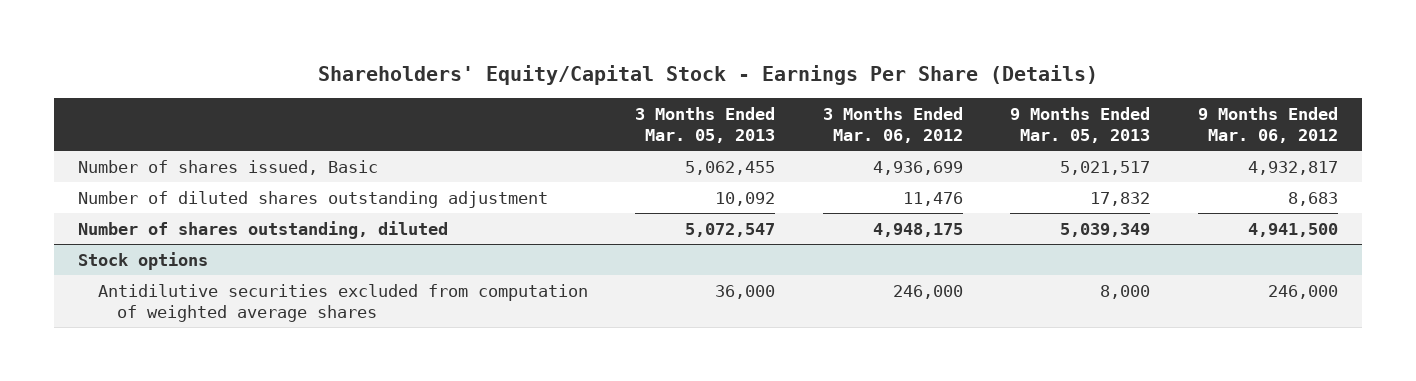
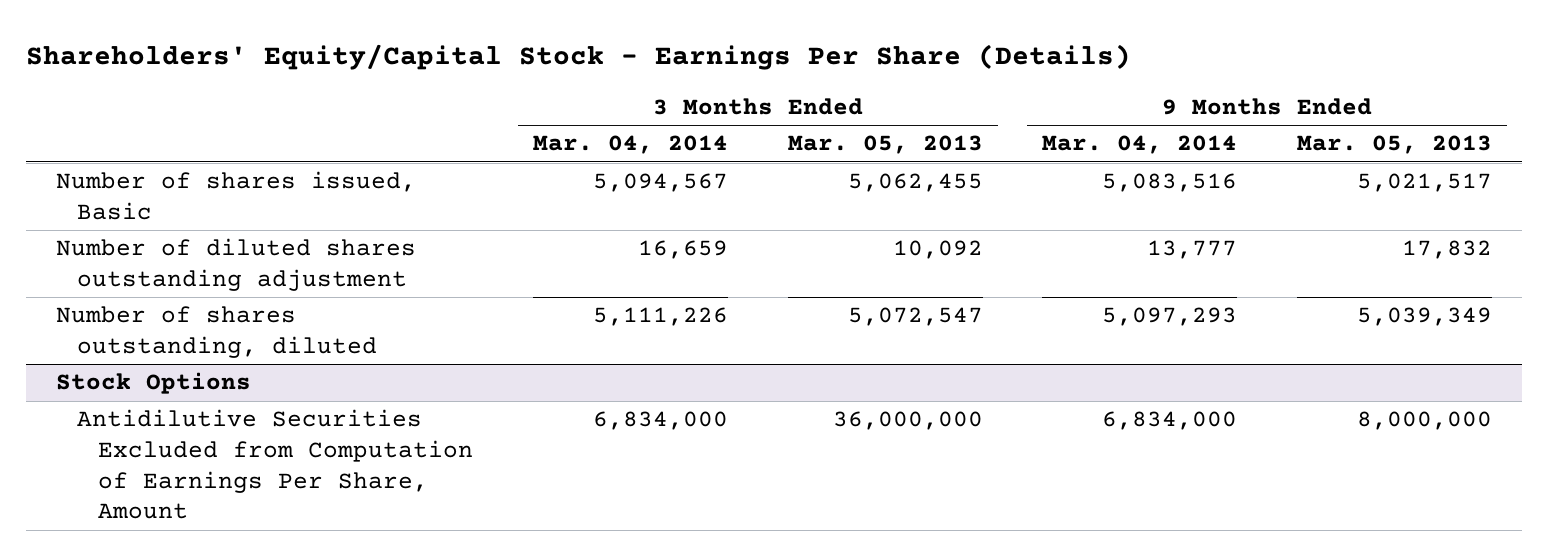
- | 3 Months Ended Mar. 05, 2013 | 3 Months Ended Mar. 06, 2012 | 9 Months Ended Mar. 05, 2013 | 9 Months Ended Mar. 06, 2012
+ | 3 Months Ended Mar. 04, 2014 | 3 Months Ended Mar. 05, 2013 | 9 Months Ended Mar. 04, 2014 | 9 Months Ended Mar. 05, 2013
- Stock options
- Antidilutive securities excluded from computation of weighted average shares | 36,000 | 246,000 | 8,000 | 246,000
+ Stock Options
+ Antidilutive Securities Excluded from Computation of Earnings Per Share, Amount | 6,834,000 | 36,000,000 | 6,834,000 | 8,000,000

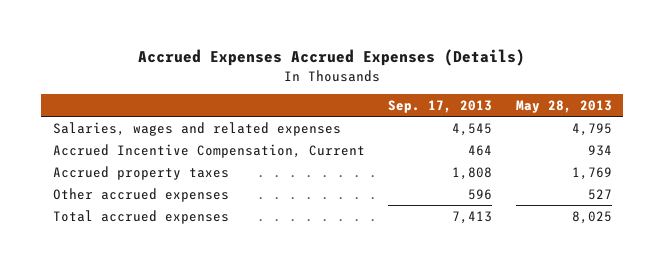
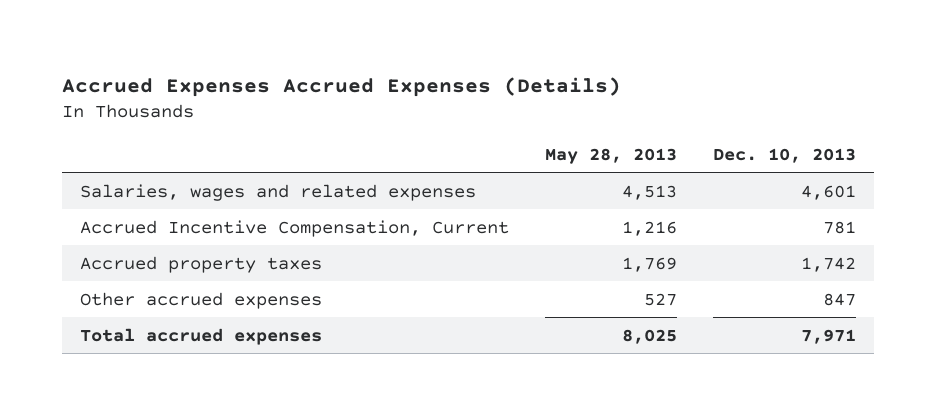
- | Sep. 17, 2013 | May 28, 2013
+ | May 28, 2013 | Dec. 10, 2013
- Salaries, wages and related expenses | 4,545 | 4,795
- Accrued Incentive Compensation, Current | 464 | 934
+ Salaries, wages and related expenses | 4,513 | 4,601
+ Accrued Incentive Compensation, Current | 1,216 | 781

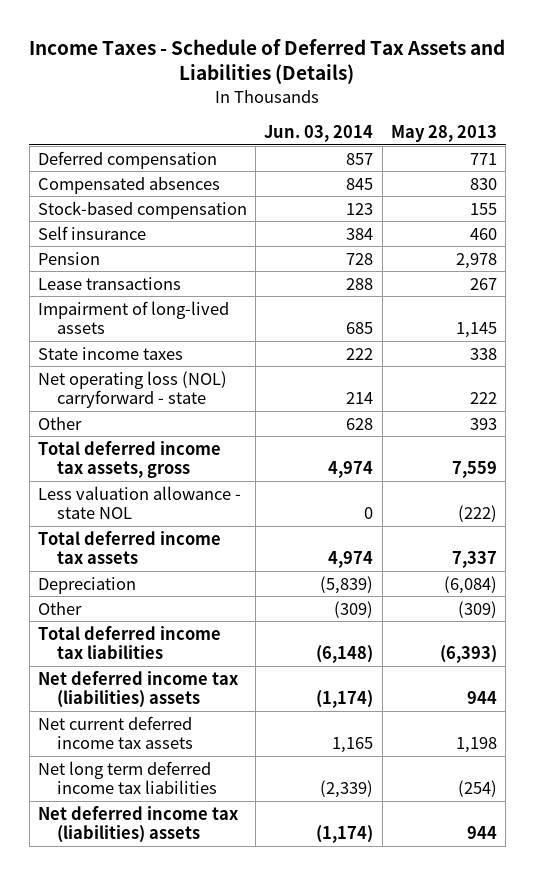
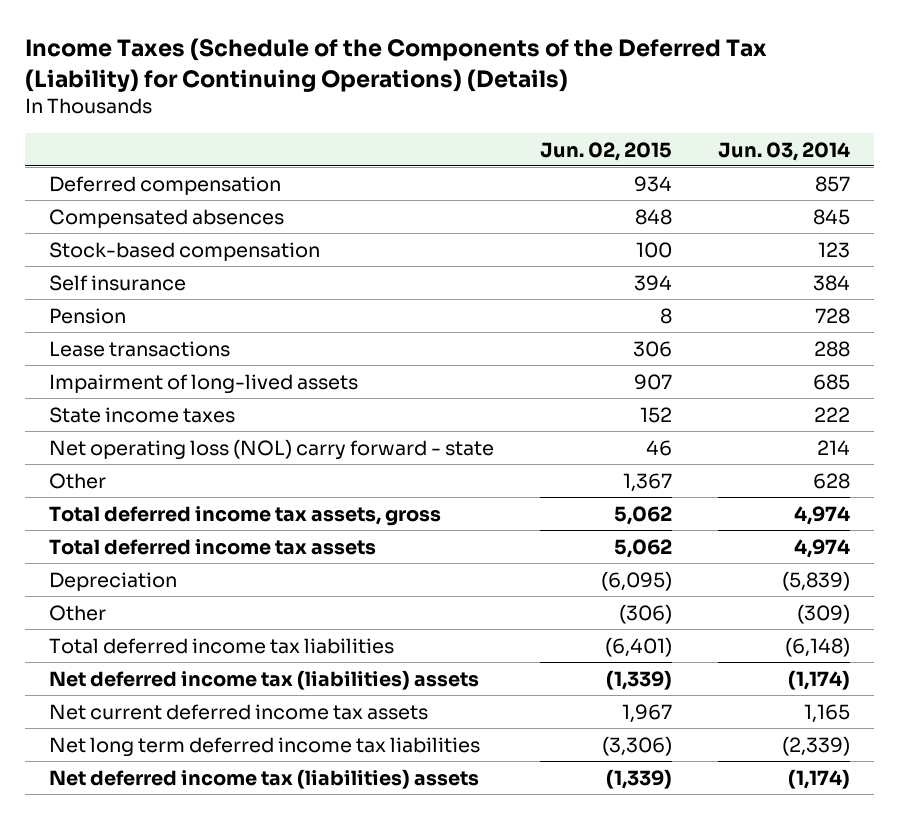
- Income Taxes - Schedule of Deferred Tax Assets and Liabilities (Details)
+ Income Taxes (Schedule of the Components of the Deferred Tax (Liability) for Continuing Operations) (Details)
- | Jun. 03, 2014 | May 28, 2013
+ | Jun. 02, 2015 | Jun. 03, 2014
- Net operating loss (NOL) carryforward - state | 214 | 222
+ Net operating loss (NOL) carry forward - state | 46 | 214
- Less valuation allowance - state NOL | 0 | (222)

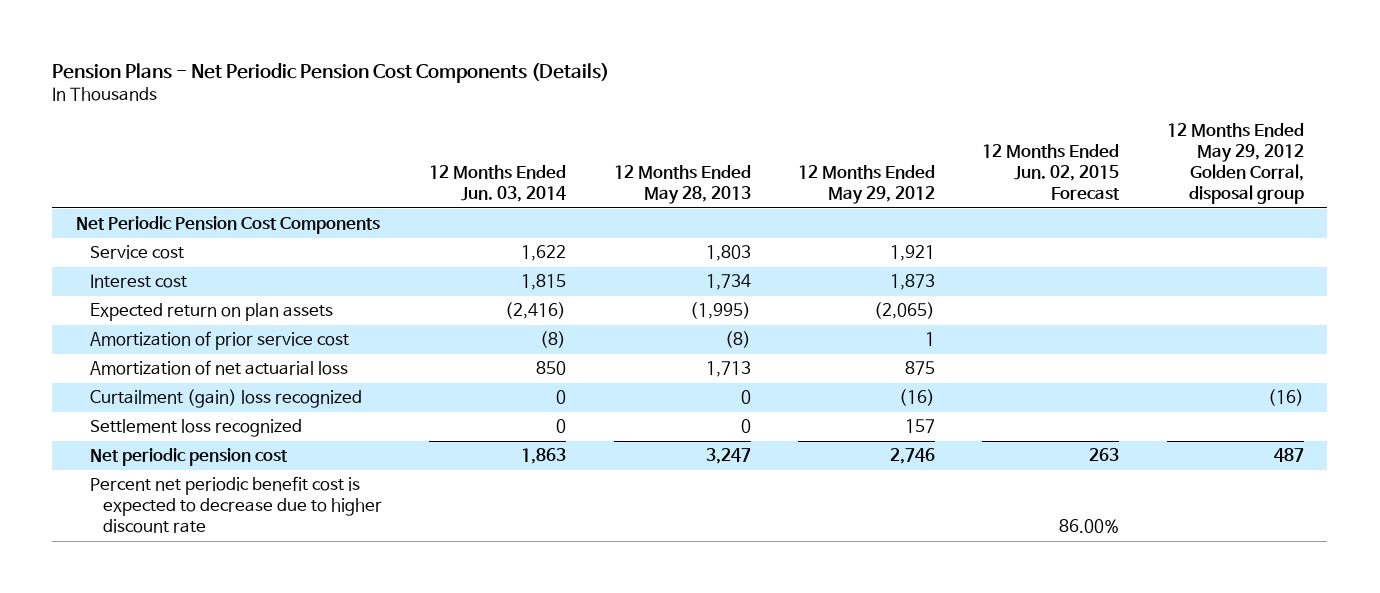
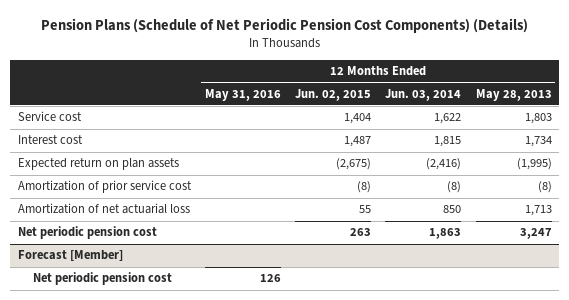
- Pension Plans - Net Periodic Pension Cost Components (Details)
+ Pension Plans (Schedule of Net Periodic Pension Cost Components) (Details)
- | 12 Months Ended Jun. 03, 2014 | 12 Months Ended May 28, 2013 | 12 Months Ended May 29, 2012 | 12 Months Ended Jun. 02, 2015 Forecast | 12 Months Ended May 29, 2012 Golden Corral, disposal group
+ | 12 Months Ended May 31, 2016 | 12 Months Ended Jun. 02, 2015 | 12 Months Ended Jun. 03, 2014 | 12 Months Ended May 28, 2013
- Net Periodic Pension Cost Components
- Curtailment (gain) loss recognized | 0 | 0 | (16) | | (16)
- Settlement loss recognized | 0 | 0 | 157 | |
- Percent net periodic benefit cost is expected to decrease due to higher discount rate | | | | 86.00% |
+ Forecast [Member]
+ Net periodic pension cost | 126 | | |

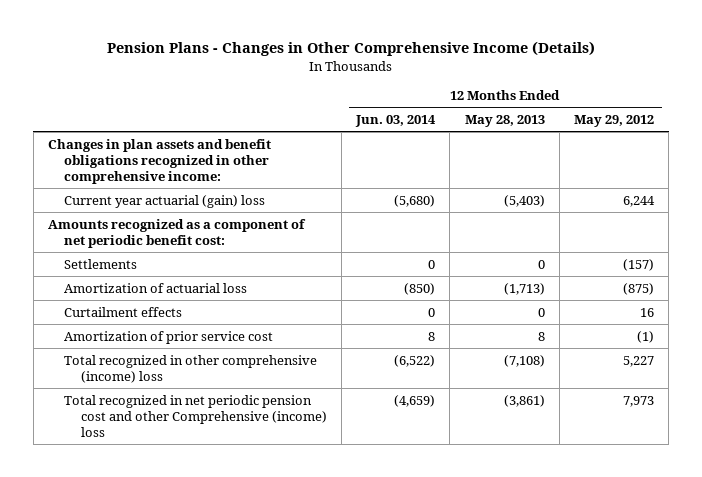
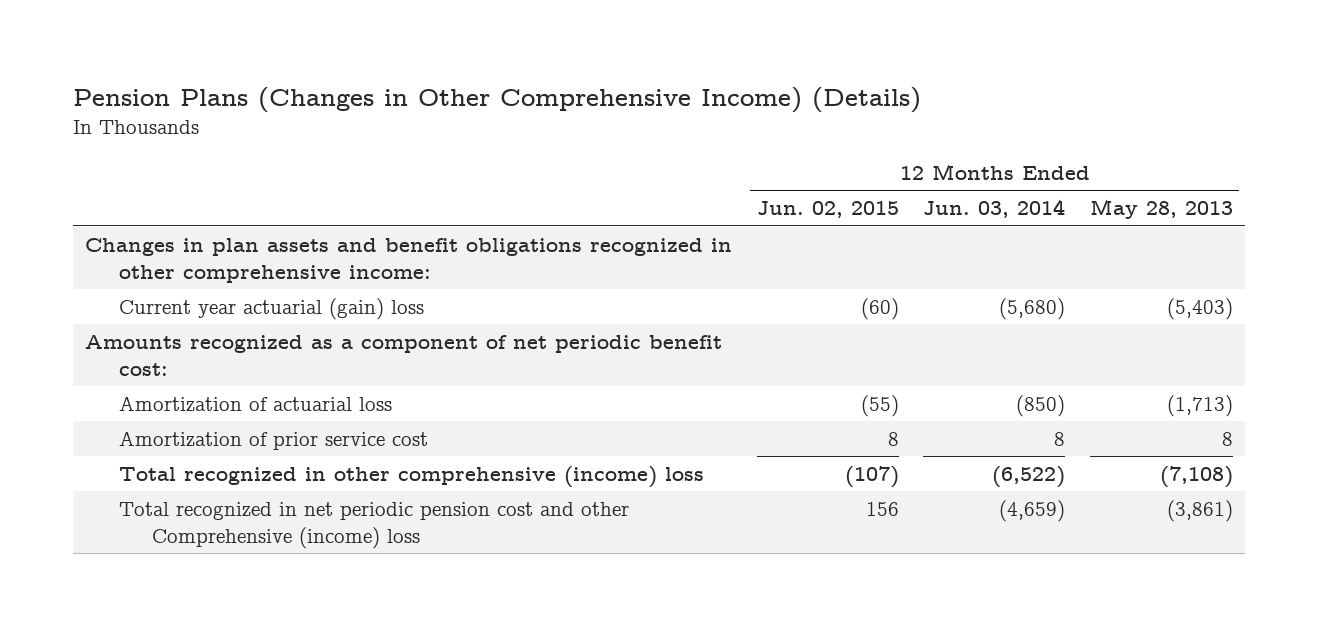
- Pension Plans - Changes in Other Comprehensive Income (Details)
+ Pension Plans (Changes in Other Comprehensive Income) (Details)
- | 12 Months Ended Jun. 03, 2014 | 12 Months Ended May 28, 2013 | 12 Months Ended May 29, 2012
+ | 12 Months Ended Jun. 02, 2015 | 12 Months Ended Jun. 03, 2014 | 12 Months Ended May 28, 2013
- Settlements | 0 | 0 | (157)
- Curtailment effects | 0 | 0 | 16

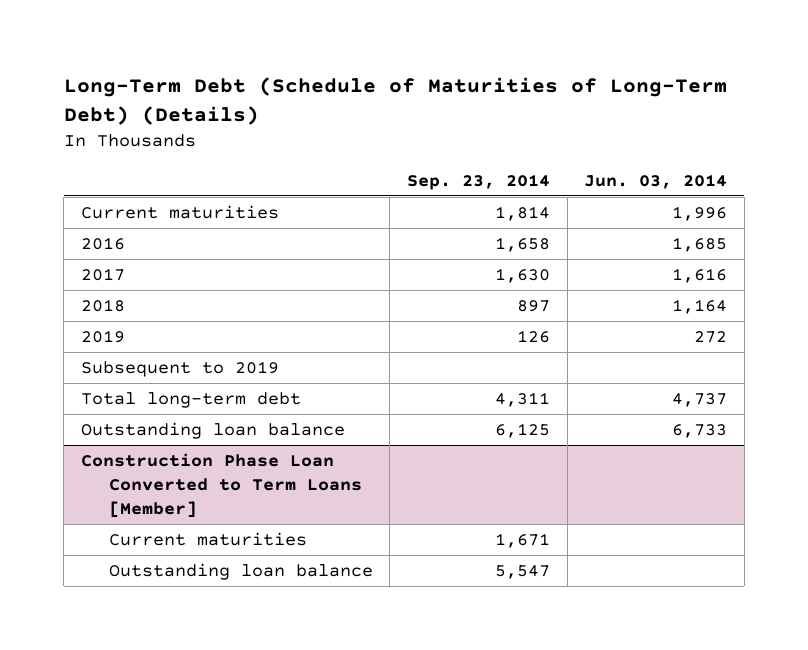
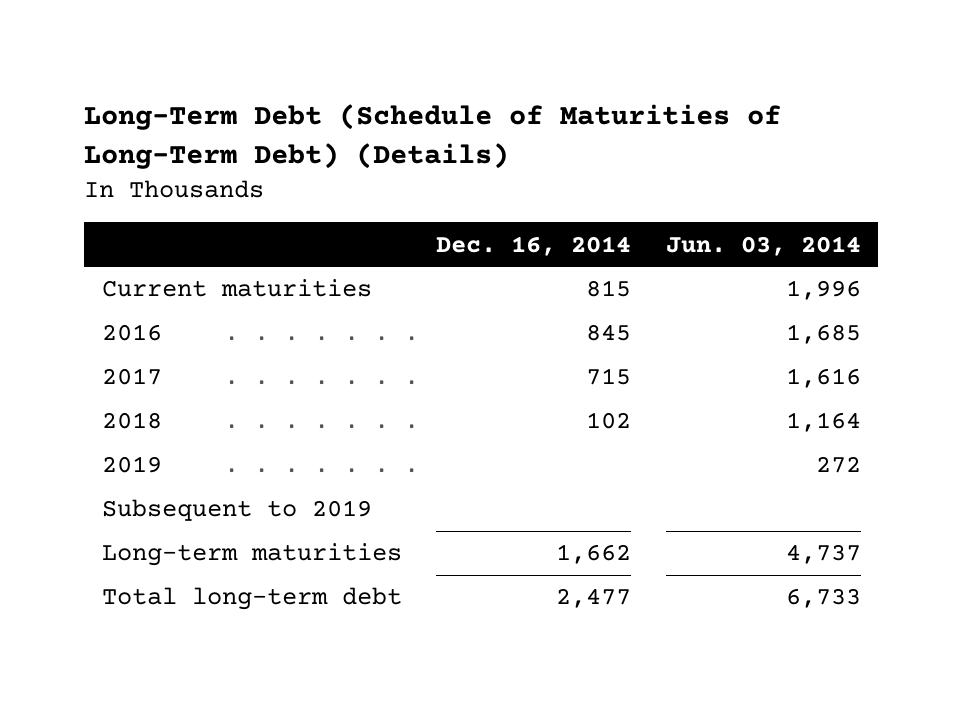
- | Sep. 23, 2014 | Jun. 03, 2014
+ | Dec. 16, 2014 | Jun. 03, 2014
- Total long-term debt | 4,311 | 4,737
- Outstanding loan balance | 6,125 | 6,733
- Construction Phase Loan Converted to Term Loans [Member]
- Current maturities | 1,671 |
- Outstanding loan balance | 5,547 |
+ Long-term maturities | 1,662 | 4,737
+ Total long-term debt | 2,477 | 6,733

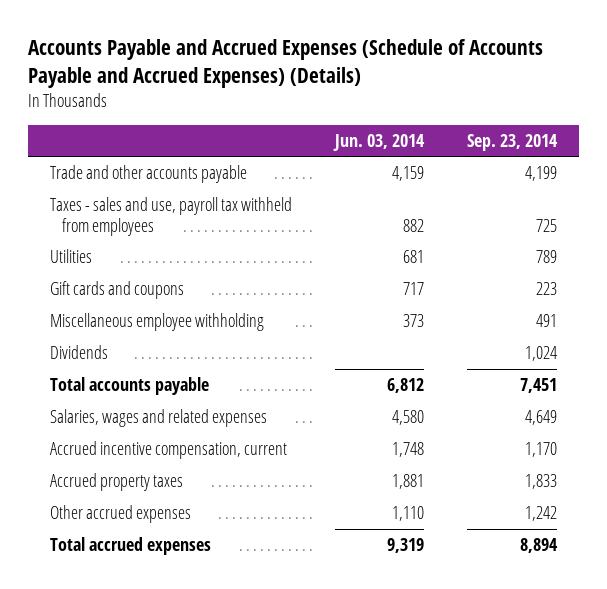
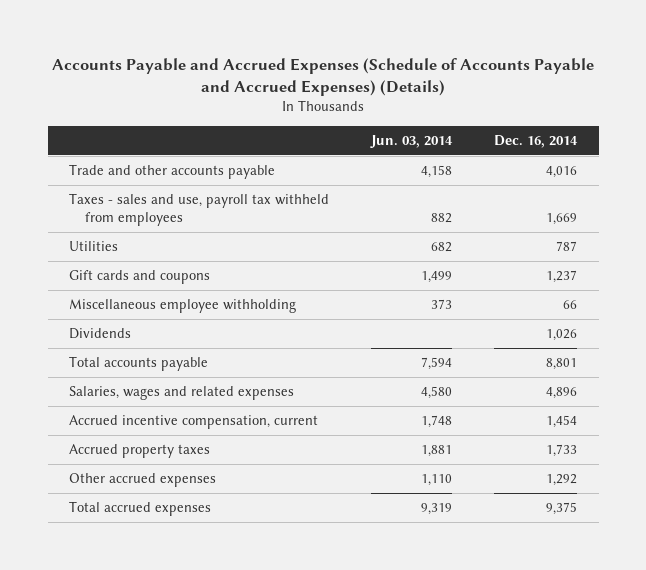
- | Jun. 03, 2014 | Sep. 23, 2014
+ | Jun. 03, 2014 | Dec. 16, 2014
- Trade and other accounts payable | 4,159 | 4,199
+ Trade and other accounts payable | 4,158 | 4,016
- Utilities | 681 | 789
- Gift cards and coupons | 717 | 223
+ Utilities | 682 | 787
+ Gift cards and coupons | 1,499 | 1,237
- Total accounts payable | 6,812 | 7,451
+ Total accounts payable | 7,594 | 8,801

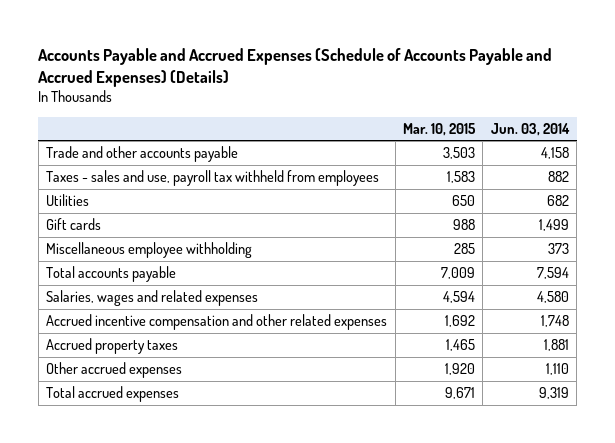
- | Jun. 03, 2014 | Dec. 16, 2014
+ | Mar. 10, 2015 | Jun. 03, 2014
- Gift cards and coupons | 1,499 | 1,237
+ Gift cards | 988 | 1,499
- Dividends | | 1,026
- Accrued incentive compensation, current | 1,748 | 1,454
+ Accrued incentive compensation and other related expenses | 1,692 | 1,748

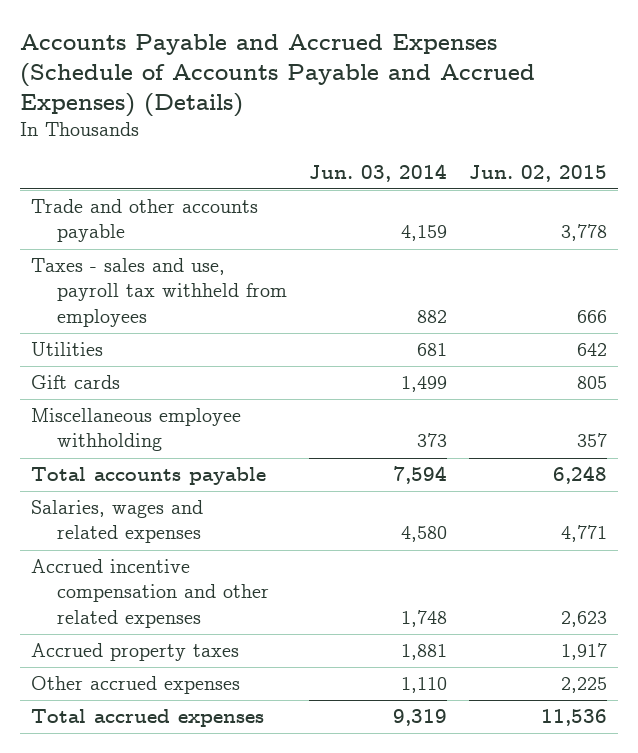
- | Mar. 10, 2015 | Jun. 03, 2014
+ | Jun. 03, 2014 | Jun. 02, 2015
- Trade and other accounts payable | 3,503 | 4,158
+ Trade and other accounts payable | 4,159 | 3,778
- Utilities | 650 | 682
+ Utilities | 681 | 642

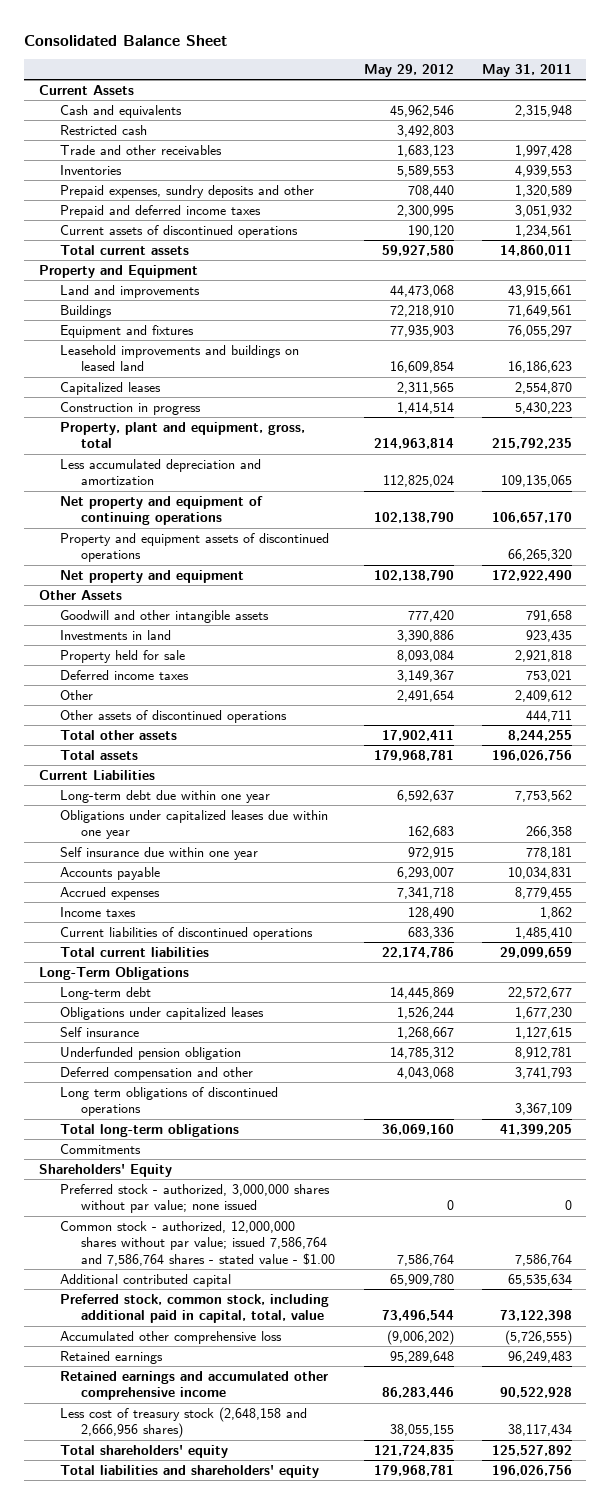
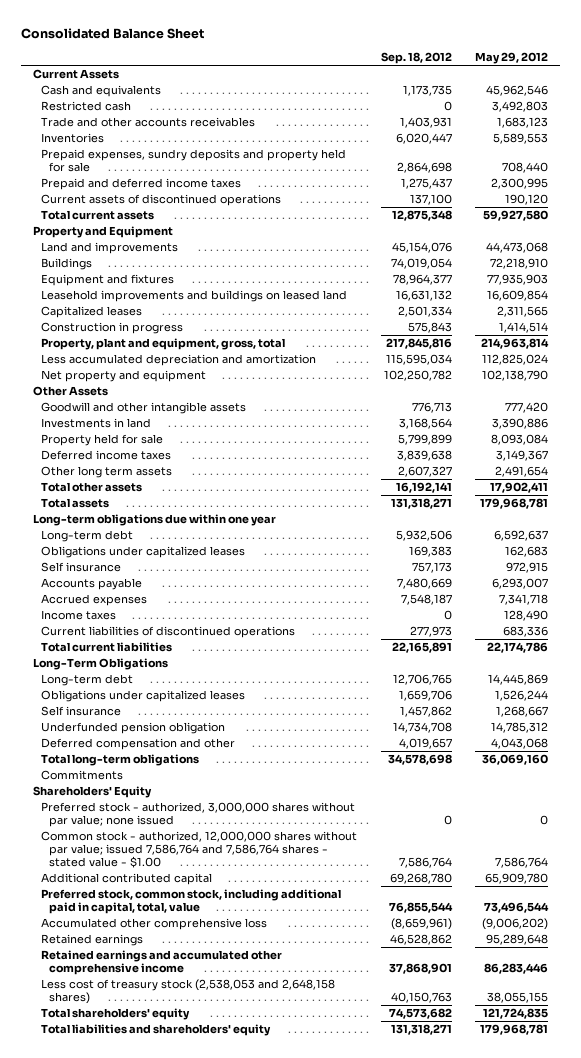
- | May 29, 2012 | May 31, 2011
+ | Sep. 18, 2012 | May 29, 2012
- Trade and other receivables | 1,683,123 | 1,997,428
+ Trade and other accounts receivables | 1,403,931 | 1,683,123
- Prepaid expenses, sundry deposits and other | 708,440 | 1,320,589
+ Prepaid expenses, sundry deposits and property held for sale | 2,864,698 | 708,440
- Net property and equipment of continuing operations | 102,138,790 | 106,657,170
- Property and equipment assets of discontinued operations | | 66,265,320
- Other | 2,491,654 | 2,409,612
- Other assets of discontinued operations | | 444,711
+ Other long term assets | 2,607,327 | 2,491,654
- Current Liabilities
- Long-term debt due within one year | 6,592,637 | 7,753,562
- Obligations under capitalized leases due within one year | 162,683 | 266,358
- Self insurance due within one year | 972,915 | 778,181
+ Long-term obligations due within one year
+ Long-term debt | 5,932,506 | 6,592,637
+ Obligations under capitalized leases | 169,383 | 162,683
+ Self insurance | 757,173 | 972,915
- Long term obligations of discontinued operations | | 3,367,109
- Less cost of treasury stock (2,648,158 and 2,666,956 shares) | 38,055,155 | 38,117,434
+ Less cost of treasury stock (2,538,053 and 2,648,158 shares) | 40,150,763 | 38,055,155

